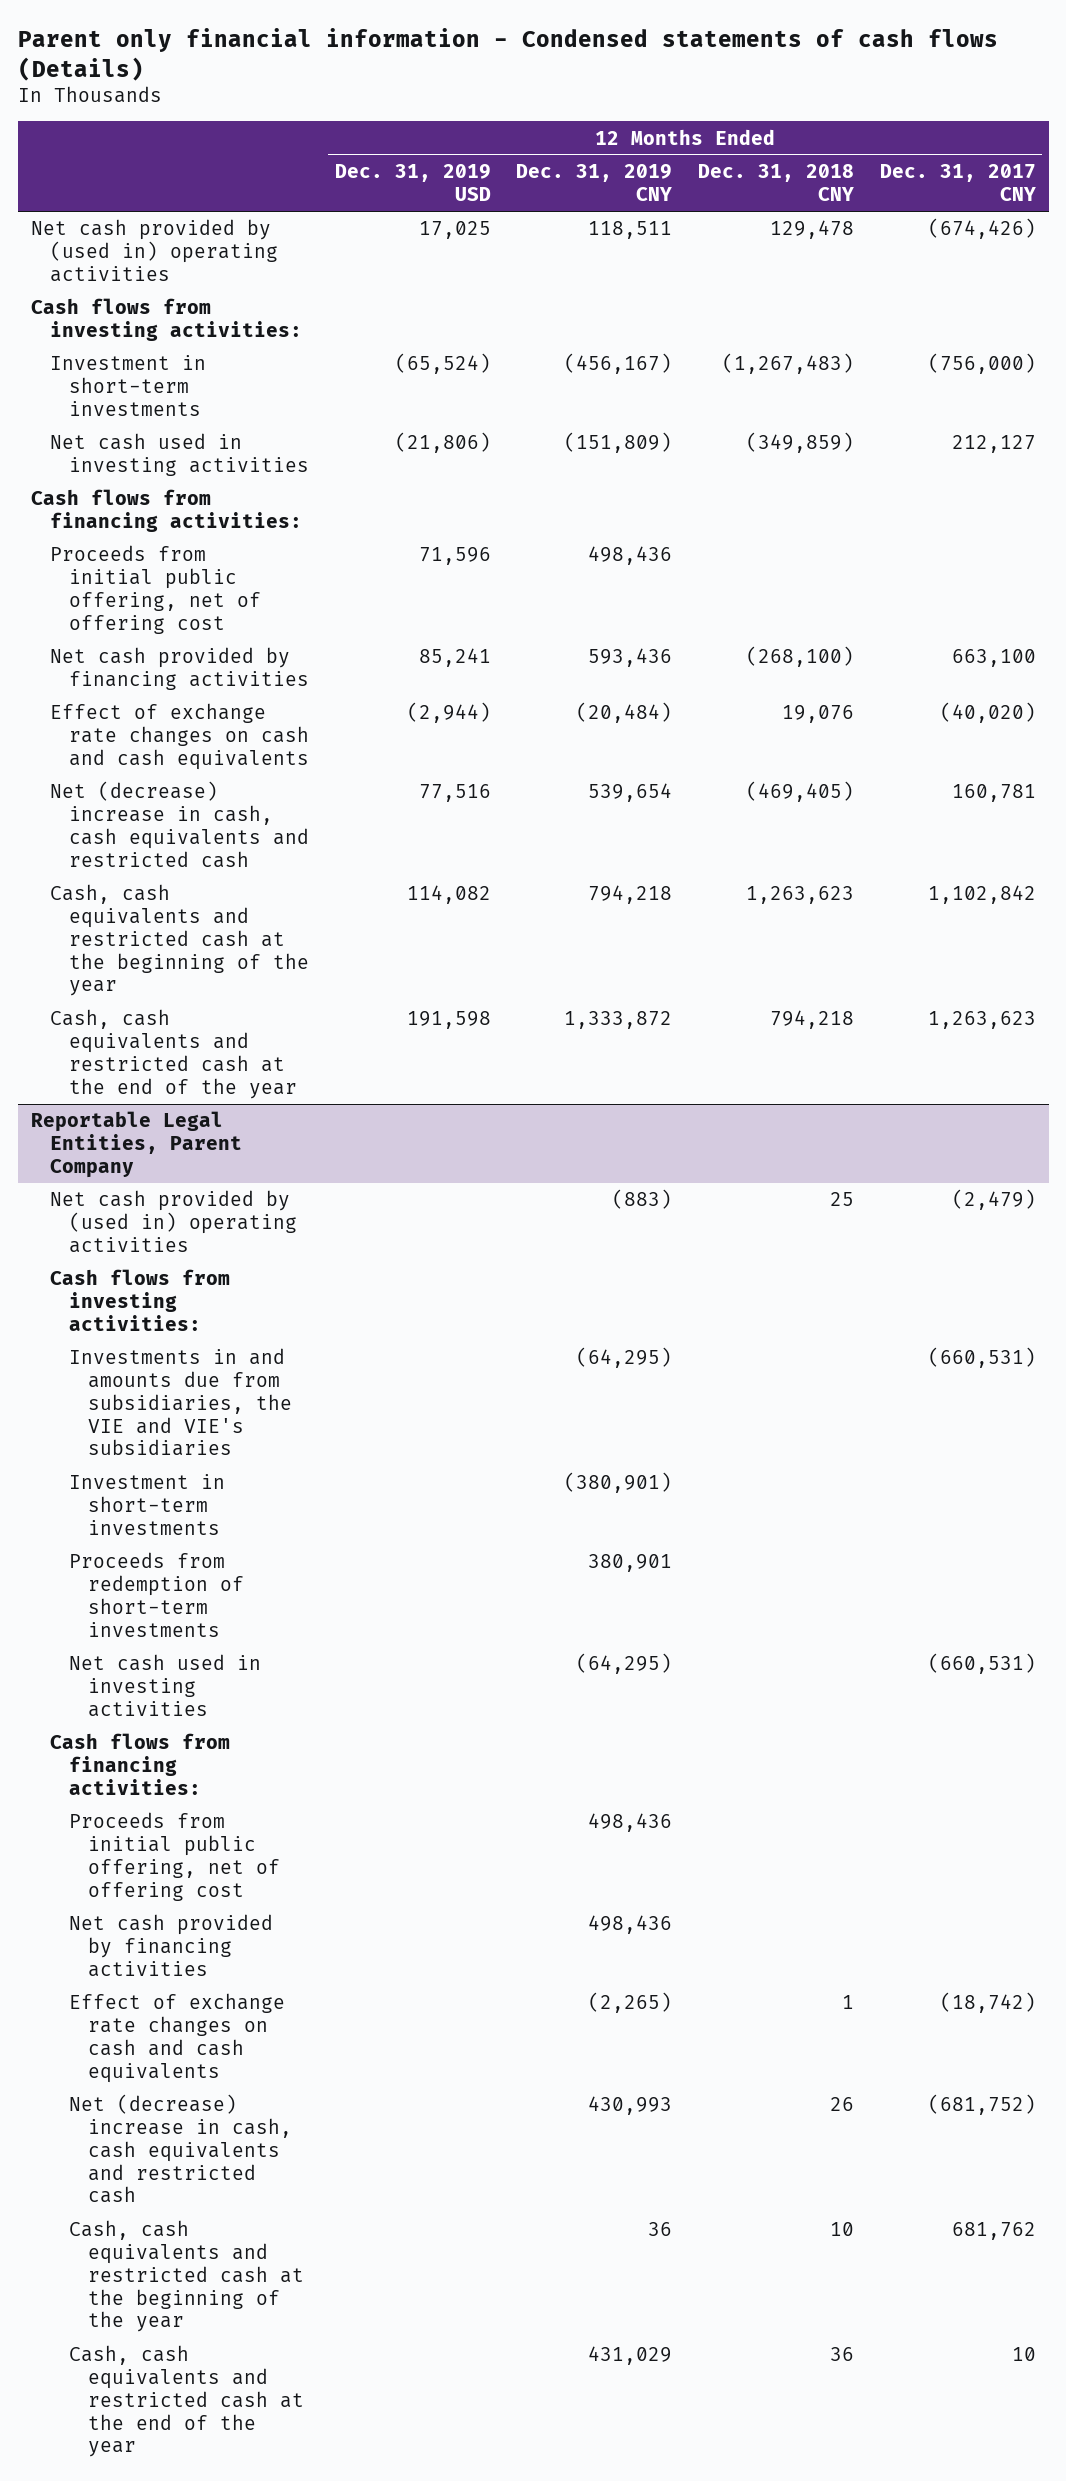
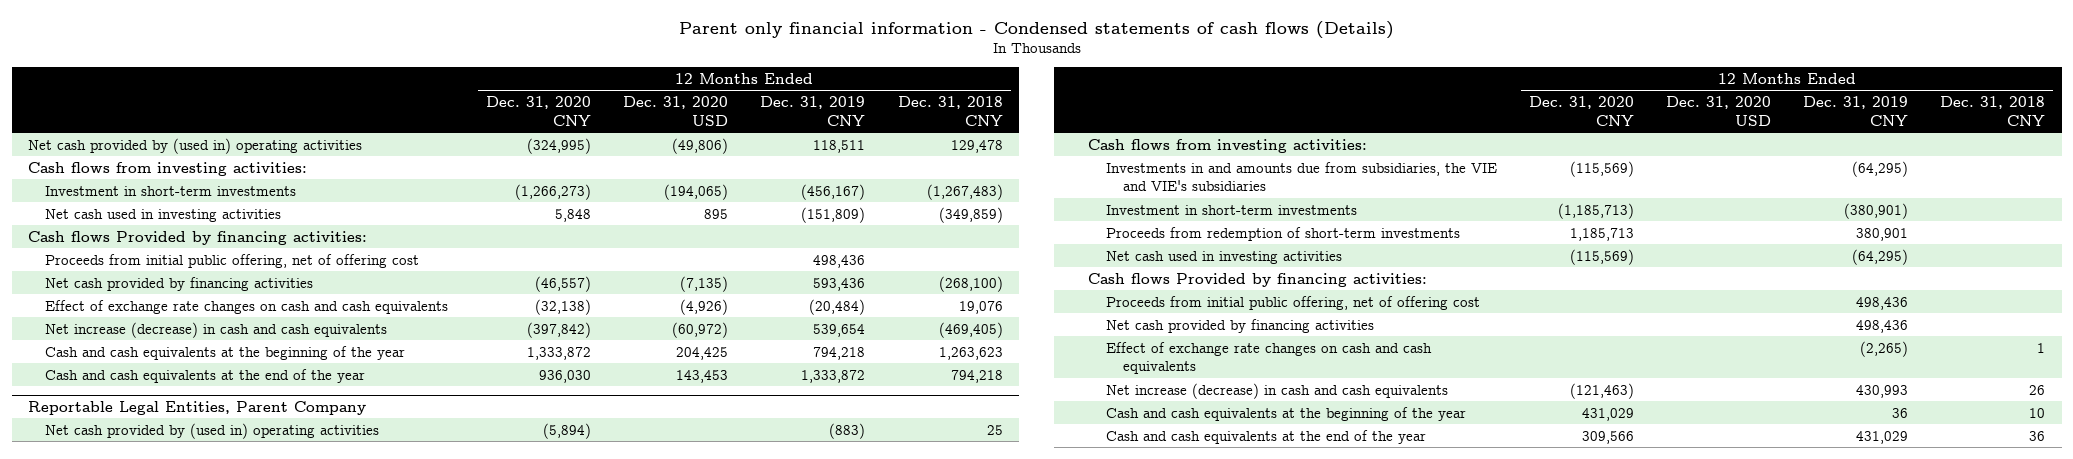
- | 12 Months Ended Dec. 31, 2019 USD | 12 Months Ended Dec. 31, 2019 CNY | 12 Months Ended Dec. 31, 2018 CNY | 12 Months Ended Dec. 31, 2017 CNY
+ | 12 Months Ended Dec. 31, 2020 CNY | 12 Months Ended Dec. 31, 2020 USD | 12 Months Ended Dec. 31, 2019 CNY | 12 Months Ended Dec. 31, 2018 CNY
- Cash flows from financing activities:
+ Cash flows Provided by financing activities:
- Net (decrease) increase in cash, cash equivalents and restricted cash | 77,516 | 539,654 | (469,405) | 160,781
- Cash, cash equivalents and restricted cash at the beginning of the year | 114,082 | 794,218 | 1,263,623 | 1,102,842
- Cash, cash equivalents and restricted cash at the end of the year | 191,598 | 1,333,872 | 794,218 | 1,263,623
+ Net increase (decrease) in cash and cash equivalents | (397,842) | (60,972) | 539,654 | (469,405)
+ Cash and cash equivalents at the beginning of the year | 1,333,872 | 204,425 | 794,218 | 1,263,623
+ Cash and cash equivalents at the end of the year | 936,030 | 143,453 | 1,333,872 | 794,218
@ Reportable Legal Entities, Parent Company
- Cash flows from financing activities:
+ Cash flows Provided by financing activities:
- Net (decrease) increase in cash, cash equivalents and restricted cash | | 430,993 | 26 | (681,752)
- Cash, cash equivalents and restricted cash at the beginning of the year | | 36 | 10 | 681,762
- Cash, cash equivalents and restricted cash at the end of the year | | 431,029 | 36 | 10
+ Net increase (decrease) in cash and cash equivalents | (121,463) | | 430,993 | 26
+ Cash and cash equivalents at the beginning of the year | 431,029 | | 36 | 10
+ Cash and cash equivalents at the end of the year | 309,566 | | 431,029 | 36

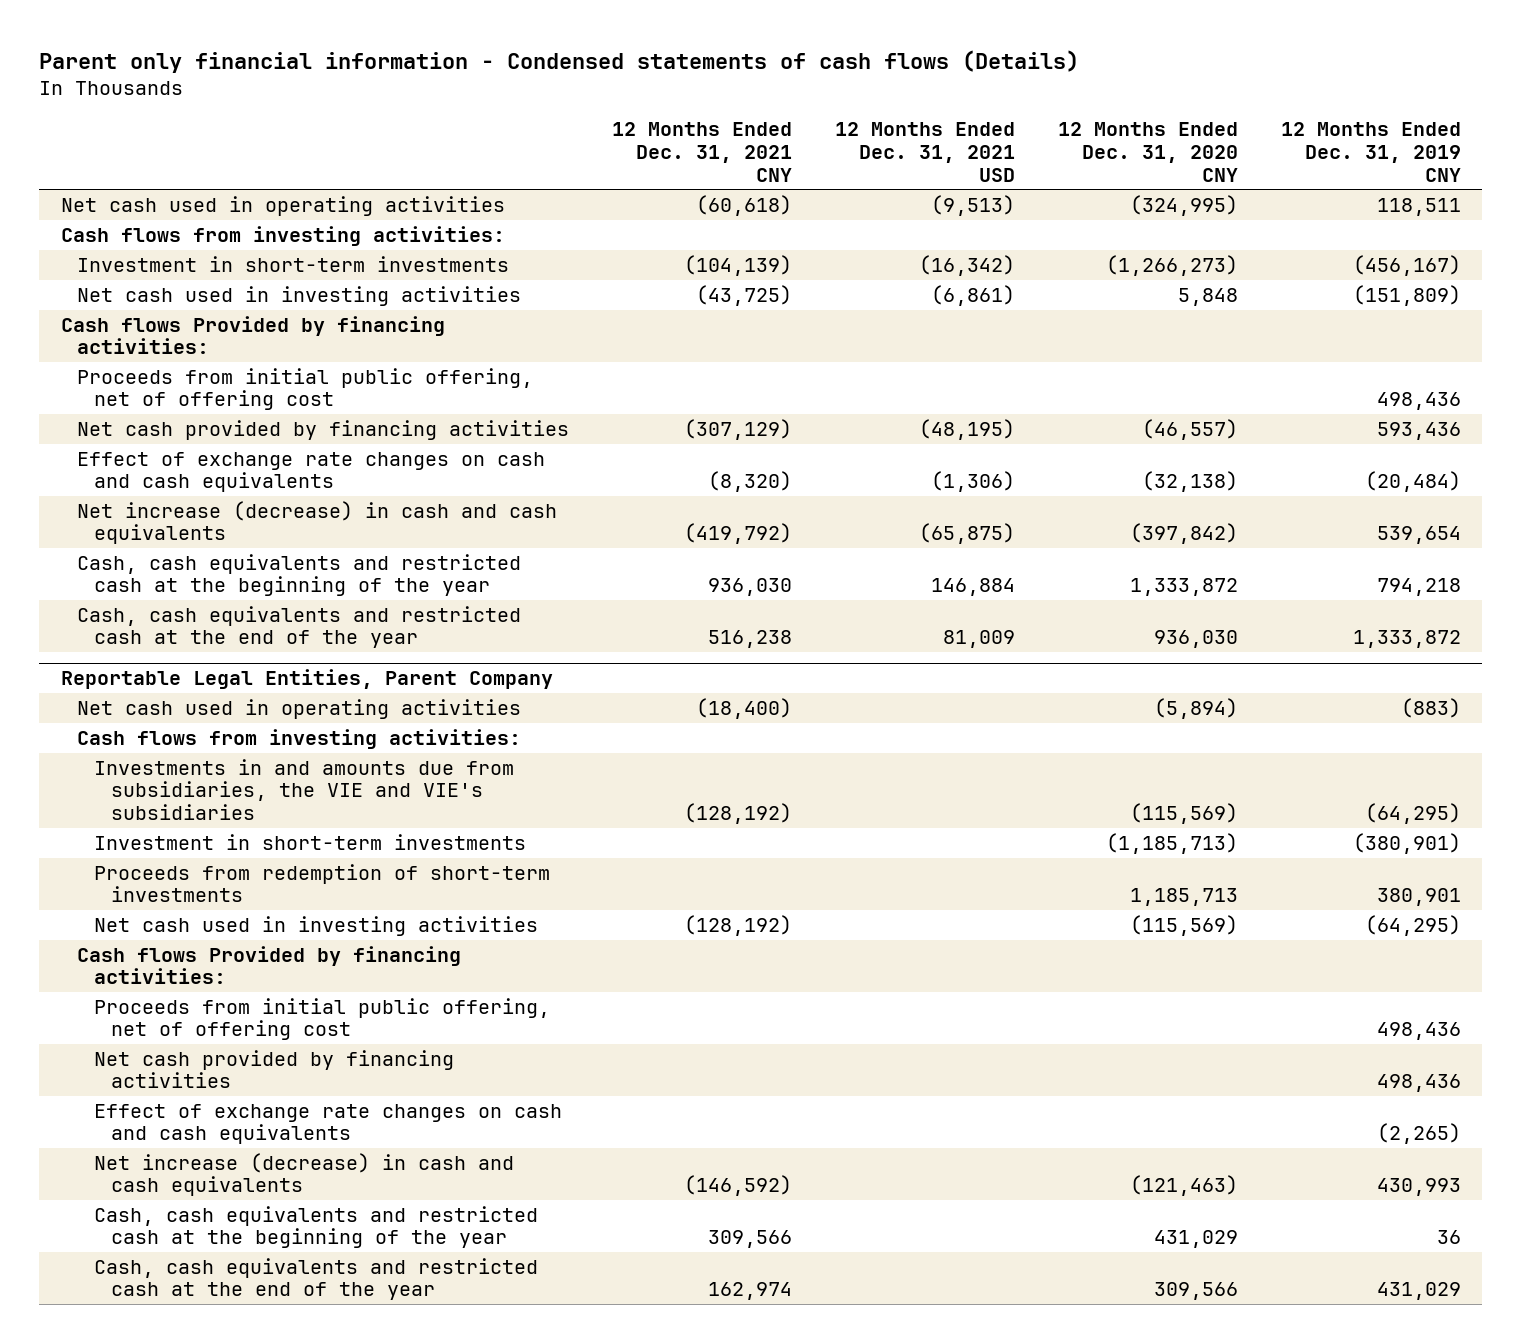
- | 12 Months Ended Dec. 31, 2020 CNY | 12 Months Ended Dec. 31, 2020 USD | 12 Months Ended Dec. 31, 2019 CNY | 12 Months Ended Dec. 31, 2018 CNY
+ | 12 Months Ended Dec. 31, 2021 CNY | 12 Months Ended Dec. 31, 2021 USD | 12 Months Ended Dec. 31, 2020 CNY | 12 Months Ended Dec. 31, 2019 CNY
- Net cash provided by (used in) operating activities | (324,995) | (49,806) | 118,511 | 129,478
+ Net cash used in operating activities | (60,618) | (9,513) | (324,995) | 118,511
- Cash and cash equivalents at the beginning of the year | 1,333,872 | 204,425 | 794,218 | 1,263,623
- Cash and cash equivalents at the end of the year | 936,030 | 143,453 | 1,333,872 | 794,218
+ Cash, cash equivalents and restricted cash at the beginning of the year | 936,030 | 146,884 | 1,333,872 | 794,218
+ Cash, cash equivalents and restricted cash at the end of the year | 516,238 | 81,009 | 936,030 | 1,333,872
@ Reportable Legal Entities, Parent Company
- Net cash provided by (used in) operating activities | (5,894) | | (883) | 25
+ Net cash used in operating activities | (18,400) | | (5,894) | (883)
- Cash and cash equivalents at the beginning of the year | 431,029 | | 36 | 10
- Cash and cash equivalents at the end of the year | 309,566 | | 431,029 | 36
+ Cash, cash equivalents and restricted cash at the beginning of the year | 309,566 | | 431,029 | 36
+ Cash, cash equivalents and restricted cash at the end of the year | 162,974 | | 309,566 | 431,029

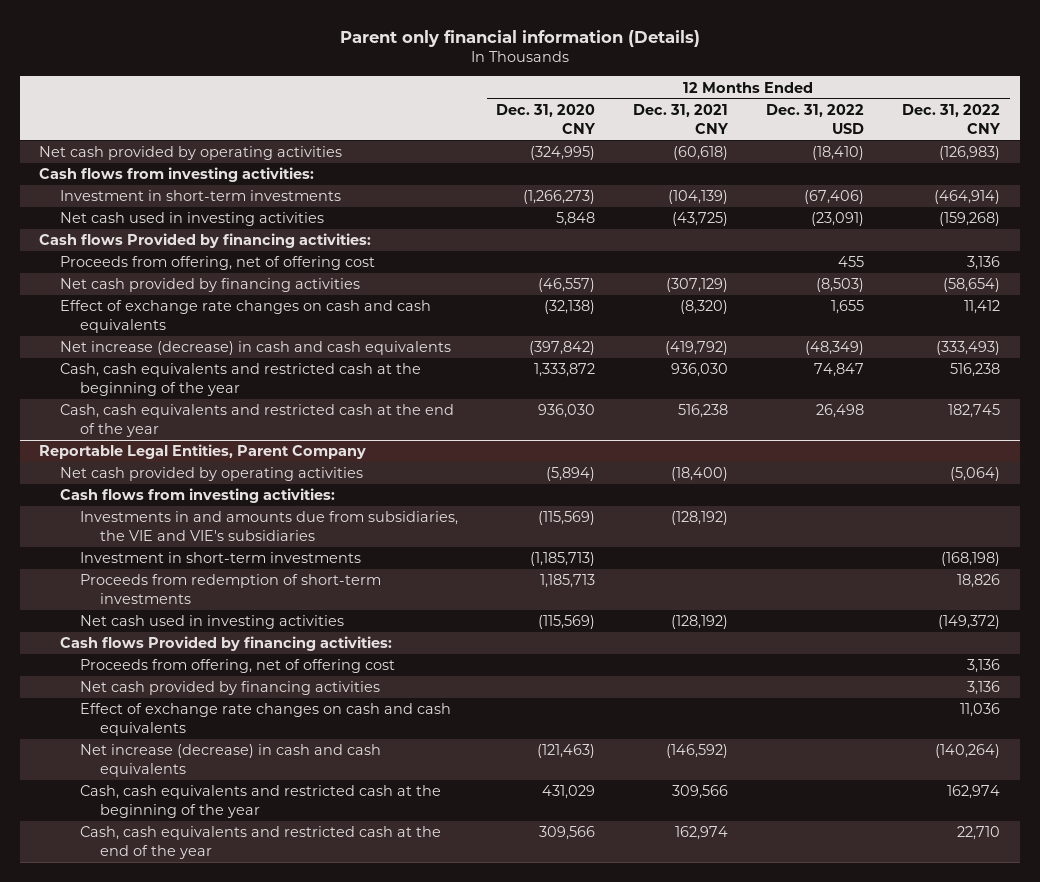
- Parent only financial information - Condensed statements of cash flows (Details)
+ Parent only financial information (Details)
- | 12 Months Ended Dec. 31, 2021 CNY | 12 Months Ended Dec. 31, 2021 USD | 12 Months Ended Dec. 31, 2020 CNY | 12 Months Ended Dec. 31, 2019 CNY
+ | 12 Months Ended Dec. 31, 2020 CNY | 12 Months Ended Dec. 31, 2021 CNY | 12 Months Ended Dec. 31, 2022 USD | 12 Months Ended Dec. 31, 2022 CNY
- Net cash used in operating activities | (60,618) | (9,513) | (324,995) | 118,511
+ Net cash provided by operating activities | (324,995) | (60,618) | (18,410) | (126,983)
- Proceeds from initial public offering, net of offering cost | | | | 498,436
+ Proceeds from offering, net of offering cost | | | 455 | 3,136
@ Reportable Legal Entities, Parent Company
- Net cash used in operating activities | (18,400) | | (5,894) | (883)
+ Net cash provided by operating activities | (5,894) | (18,400) | | (5,064)
- Proceeds from initial public offering, net of offering cost | | | | 498,436
+ Proceeds from offering, net of offering cost | | | | 3,136

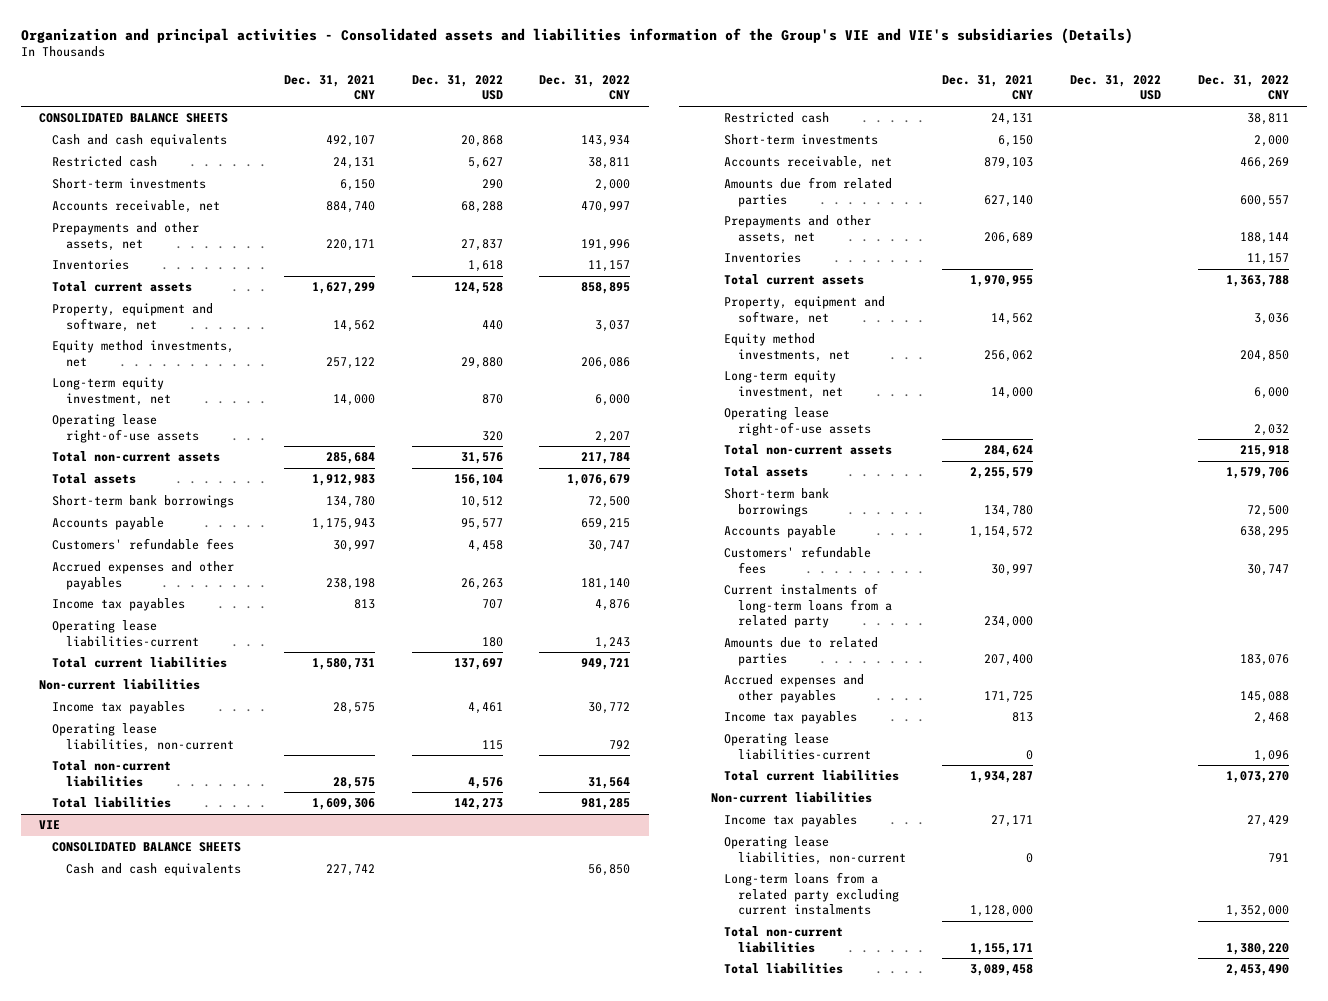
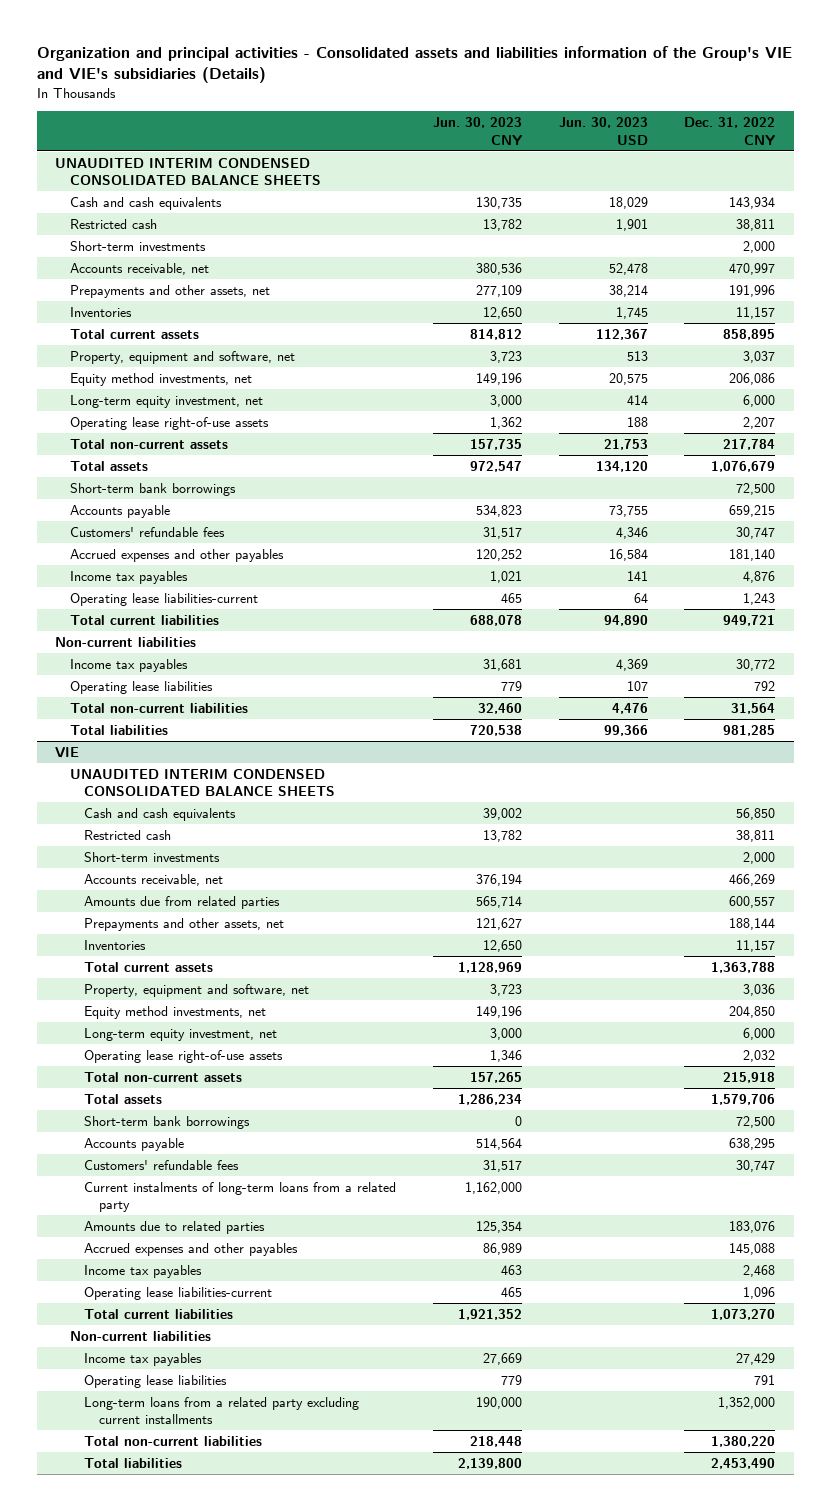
- | Dec. 31, 2021 CNY | Dec. 31, 2022 USD | Dec. 31, 2022 CNY
+ | Jun. 30, 2023 CNY | Jun. 30, 2023 USD | Dec. 31, 2022 CNY
- CONSOLIDATED BALANCE SHEETS
+ UNAUDITED INTERIM CONDENSED CONSOLIDATED BALANCE SHEETS
- Operating lease liabilities, non-current | | 115 | 792
+ Operating lease liabilities | 779 | 107 | 792
@ VIE
- CONSOLIDATED BALANCE SHEETS
+ UNAUDITED INTERIM CONDENSED CONSOLIDATED BALANCE SHEETS
- Operating lease liabilities, non-current | 0 | | 791
- Long-term loans from a related party excluding current instalments | 1,128,000 | | 1,352,000
+ Operating lease liabilities | 779 | | 791
+ Long-term loans from a related party excluding current installments | 190,000 | | 1,352,000

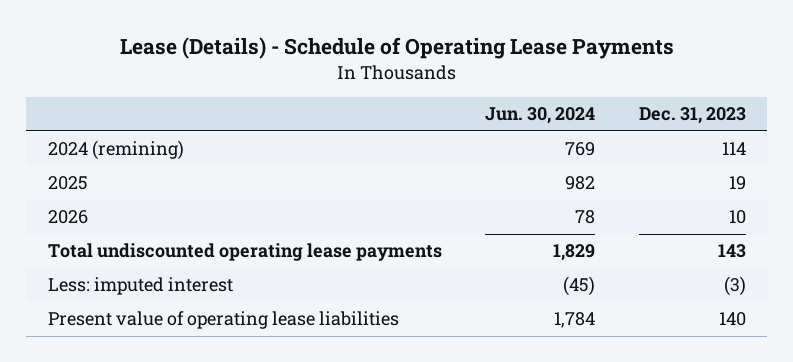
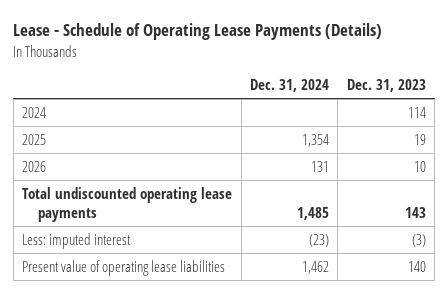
- Lease (Details) - Schedule of Operating Lease Payments
+ Lease - Schedule of Operating Lease Payments (Details)
- | Jun. 30, 2024 | Dec. 31, 2023
+ | Dec. 31, 2024 | Dec. 31, 2023
- 2024 (remining) | 769 | 114
+ 2024 | | 114

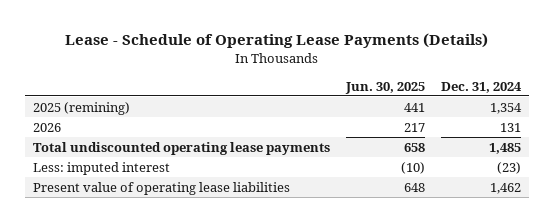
- | Dec. 31, 2024 | Dec. 31, 2023
+ | Jun. 30, 2025 | Dec. 31, 2024
- 2024 | | 114
- 2025 | 1,354 | 19
+ 2025 (remining) | 441 | 1,354

